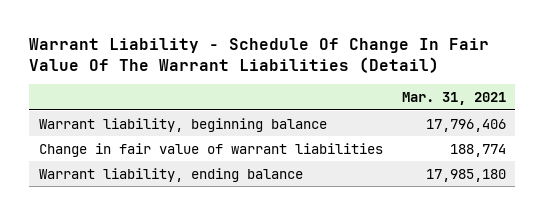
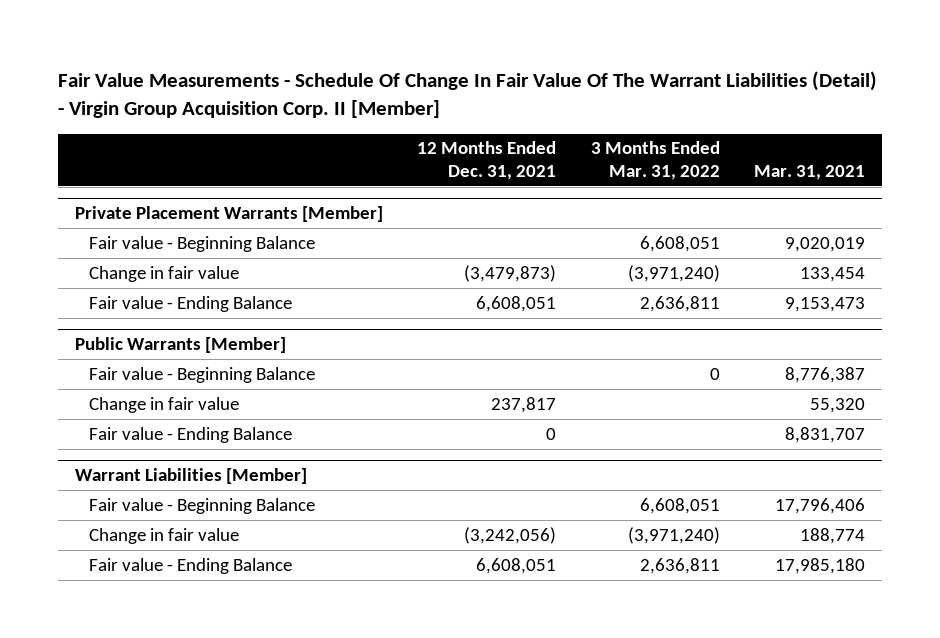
- Warrant Liability - Schedule Of Change In Fair Value Of The Warrant Liabilities (Detail)
+ Fair Value Measurements - Schedule Of Change In Fair Value Of The Warrant Liabilities (Detail) - Virgin Group Acquisition Corp. II [Member]
- | Mar. 31, 2021
+ | 12 Months Ended Dec. 31, 2021 | 3 Months Ended Mar. 31, 2022 | Mar. 31, 2021
- Warrant liability, beginning balance | 17,796,406
- Change in fair value of warrant liabilities | 188,774
- Warrant liability, ending balance | 17,985,180
+ Private Placement Warrants [Member]
+ Fair value - Beginning Balance | | 6,608,051 | 9,020,019
+ Change in fair value | (3,479,873) | (3,971,240) | 133,454
+ Fair value - Ending Balance | 6,608,051 | 2,636,811 | 9,153,473
+ Public Warrants [Member]
+ Fair value - Beginning Balance | | 0 | 8,776,387
+ Change in fair value | 237,817 | | 55,320
+ Fair value - Ending Balance | 0 | | 8,831,707
+ Warrant Liabilities [Member]
+ Fair value - Beginning Balance | | 6,608,051 | 17,796,406
+ Change in fair value | (3,242,056) | (3,971,240) | 188,774
+ Fair value - Ending Balance | 6,608,051 | 2,636,811 | 17,985,180

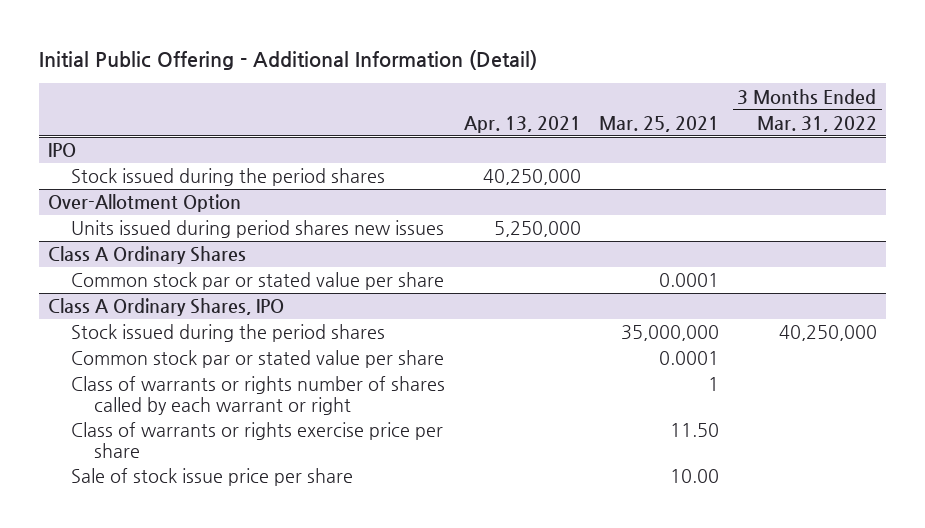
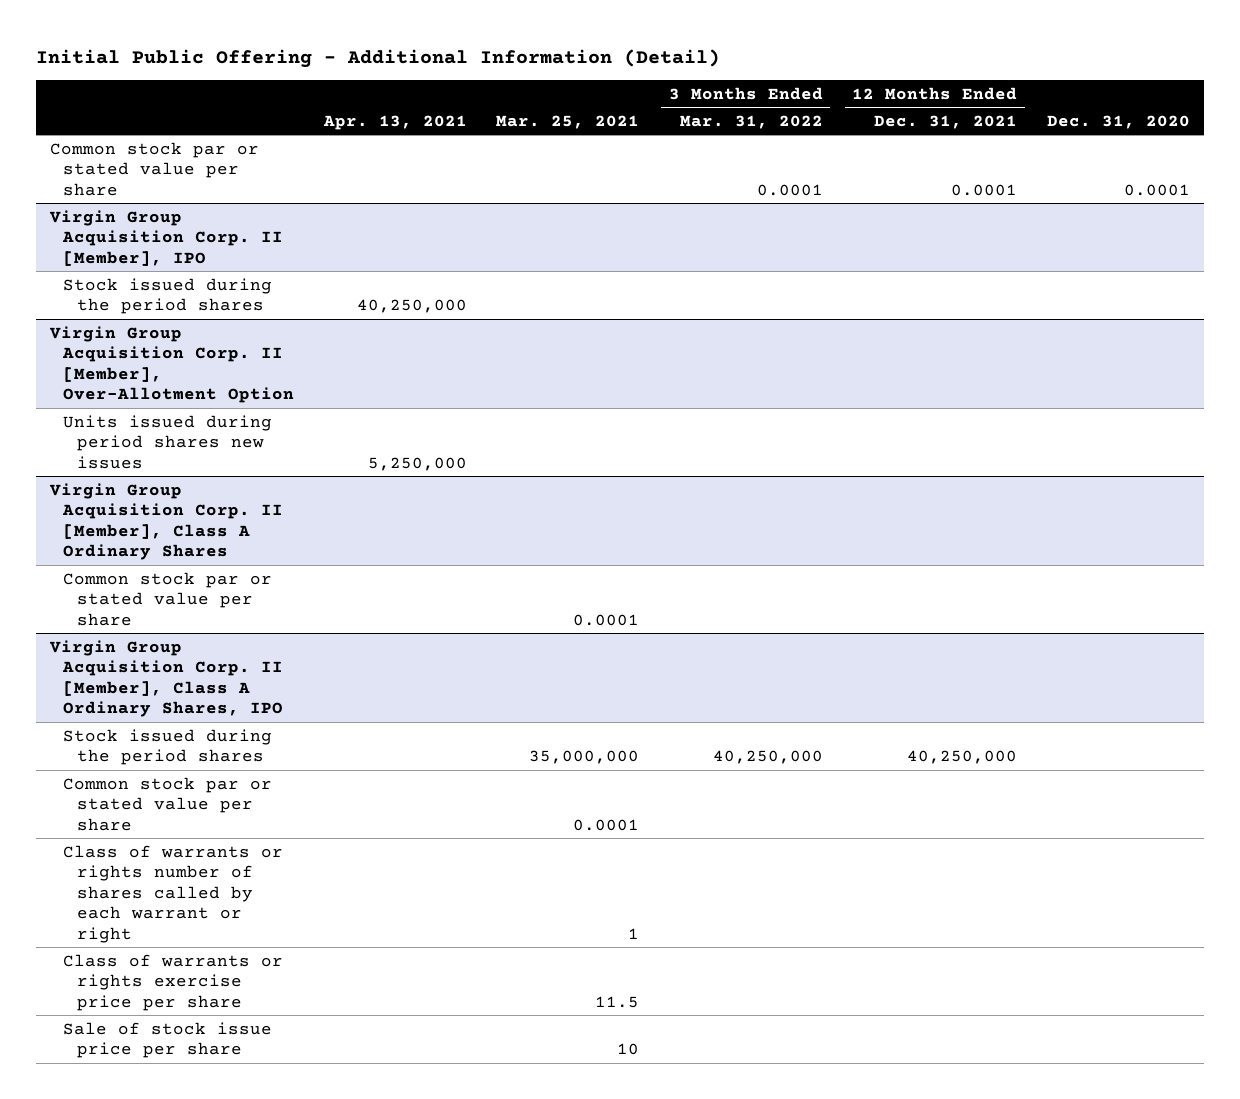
- | Apr. 13, 2021 | Mar. 25, 2021 | 3 Months Ended Mar. 31, 2022
+ | Apr. 13, 2021 | Mar. 25, 2021 | 3 Months Ended Mar. 31, 2022 | 12 Months Ended Dec. 31, 2021 | Dec. 31, 2020
- IPO
+ Common stock par or stated value per share | | | 0.0001 | 0.0001 | 0.0001
+ Virgin Group Acquisition Corp. II [Member], IPO
- Over-Allotment Option
+ Virgin Group Acquisition Corp. II [Member], Over-Allotment Option
- Class A Ordinary Shares
+ Virgin Group Acquisition Corp. II [Member], Class A Ordinary Shares
- Class A Ordinary Shares, IPO
+ Virgin Group Acquisition Corp. II [Member], Class A Ordinary Shares, IPO
- Class of warrants or rights exercise price per share | | 11.50 |
- Sale of stock issue price per share | | 10.00 |
+ Class of warrants or rights exercise price per share | | 11.5 | | |
+ Sale of stock issue price per share | | 10 | | |

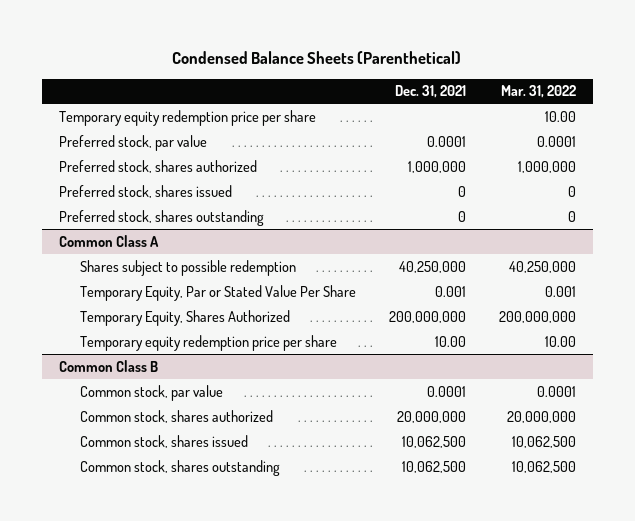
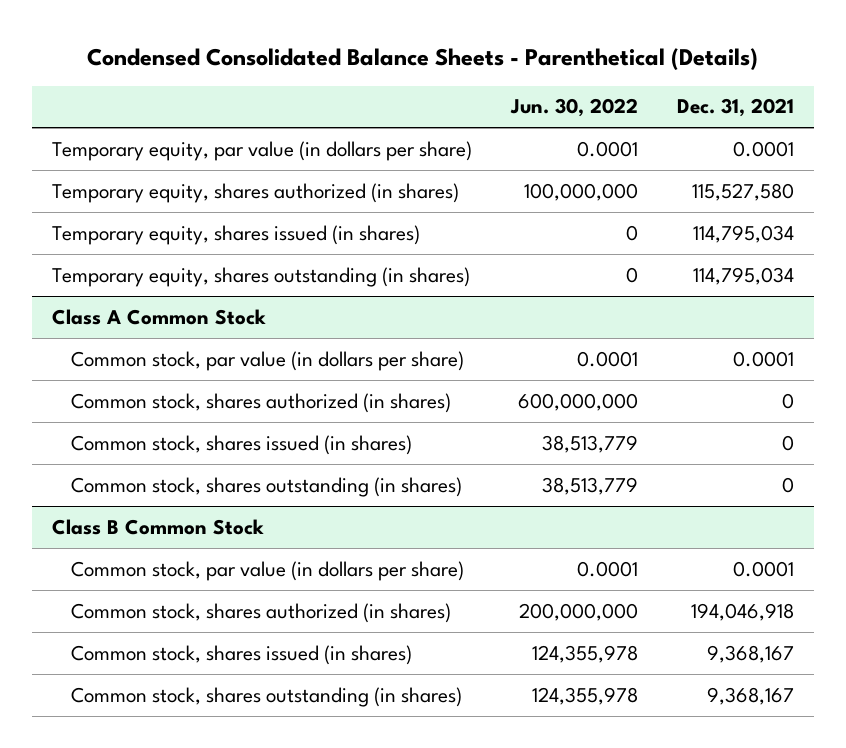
- Condensed Balance Sheets (Parenthetical)
+ Condensed Consolidated Balance Sheets - Parenthetical (Details)
- | Dec. 31, 2021 | Mar. 31, 2022
+ | Jun. 30, 2022 | Dec. 31, 2021
- Temporary equity redemption price per share | | 10.00
- Preferred stock, par value | 0.0001 | 0.0001
- Preferred stock, shares authorized | 1,000,000 | 1,000,000
- Preferred stock, shares issued | 0 | 0
- Preferred stock, shares outstanding | 0 | 0
- Common Class A
- Shares subject to possible redemption | 40,250,000 | 40,250,000
- Temporary Equity, Par or Stated Value Per Share | 0.001 | 0.001
- Temporary Equity, Shares Authorized | 200,000,000 | 200,000,000
- Temporary equity redemption price per share | 10.00 | 10.00
- Common Class B
- Common stock, par value | 0.0001 | 0.0001
- Common stock, shares authorized | 20,000,000 | 20,000,000
- Common stock, shares issued | 10,062,500 | 10,062,500
- Common stock, shares outstanding | 10,062,500 | 10,062,500
+ Temporary equity, par value (in dollars per share) | 0.0001 | 0.0001
+ Temporary equity, shares authorized (in shares) | 100,000,000 | 115,527,580
+ Temporary equity, shares issued (in shares) | 0 | 114,795,034
+ Temporary equity, shares outstanding (in shares) | 0 | 114,795,034
+ Class A Common Stock
+ Common stock, par value (in dollars per share) | 0.0001 | 0.0001
+ Common stock, shares authorized (in shares) | 600,000,000 | 0
+ Common stock, shares issued (in shares) | 38,513,779 | 0
+ Common stock, shares outstanding (in shares) | 38,513,779 | 0
+ Class B Common Stock
+ Common stock, par value (in dollars per share) | 0.0001 | 0.0001
+ Common stock, shares authorized (in shares) | 200,000,000 | 194,046,918
+ Common stock, shares issued (in shares) | 124,355,978 | 9,368,167
+ Common stock, shares outstanding (in shares) | 124,355,978 | 9,368,167

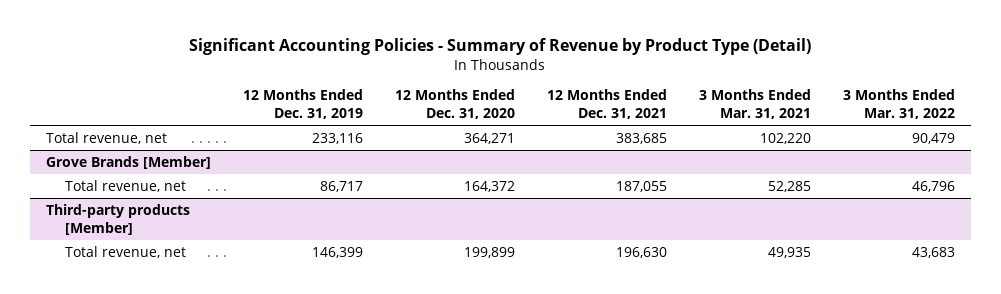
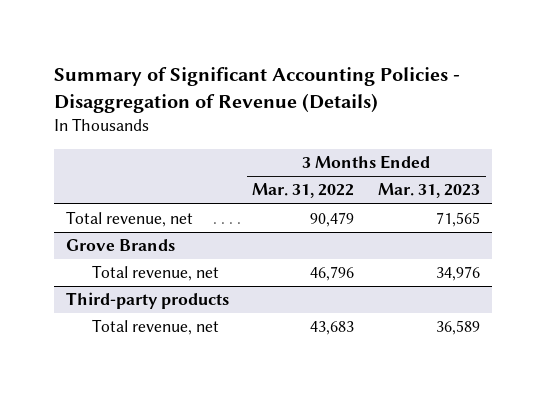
- Significant Accounting Policies - Summary of Revenue by Product Type (Detail)
+ Summary of Significant Accounting Policies - Disaggregation of Revenue (Details)
- | 12 Months Ended Dec. 31, 2019 | 12 Months Ended Dec. 31, 2020 | 12 Months Ended Dec. 31, 2021 | 3 Months Ended Mar. 31, 2021 | 3 Months Ended Mar. 31, 2022
+ | 3 Months Ended Mar. 31, 2022 | 3 Months Ended Mar. 31, 2023
- Grove Brands [Member]
+ Grove Brands
- Third-party products [Member]
+ Third-party products

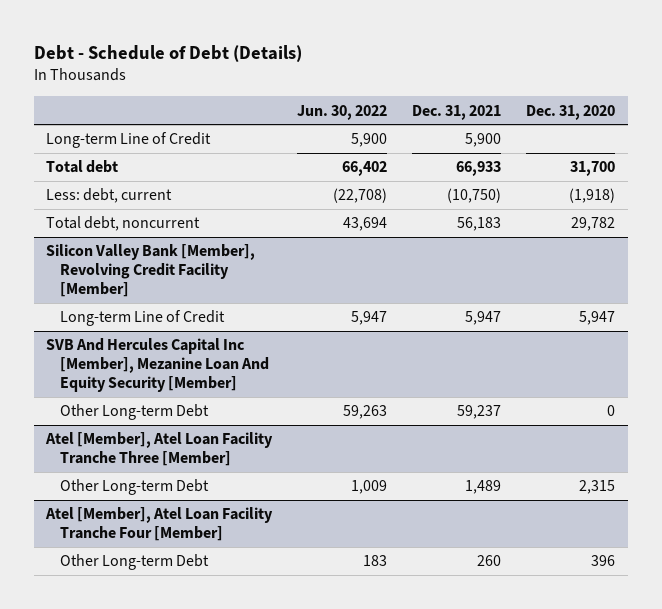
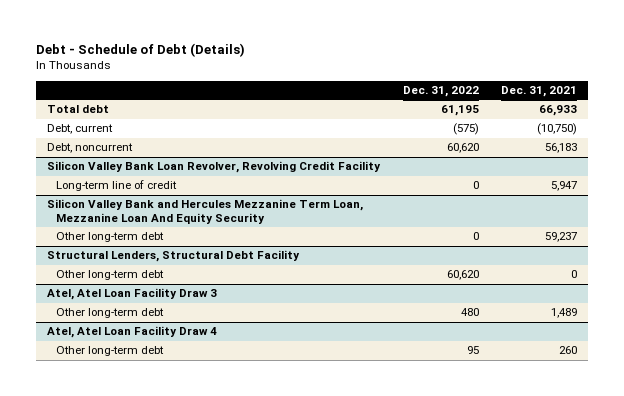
- | Jun. 30, 2022 | Dec. 31, 2021 | Dec. 31, 2020
+ | Dec. 31, 2022 | Dec. 31, 2021
- Long-term Line of Credit | 5,900 | 5,900 |
- Less: debt, current | (22,708) | (10,750) | (1,918)
- Total debt, noncurrent | 43,694 | 56,183 | 29,782
- Silicon Valley Bank [Member], Revolving Credit Facility [Member]
- Long-term Line of Credit | 5,947 | 5,947 | 5,947
- SVB And Hercules Capital Inc [Member], Mezanine Loan And Equity Security [Member]
- Other Long-term Debt | 59,263 | 59,237 | 0
- Atel [Member], Atel Loan Facility Tranche Three [Member]
- Other Long-term Debt | 1,009 | 1,489 | 2,315
- Atel [Member], Atel Loan Facility Tranche Four [Member]
- Other Long-term Debt | 183 | 260 | 396
+ Debt, current | (575) | (10,750)
+ Debt, noncurrent | 60,620 | 56,183
+ Silicon Valley Bank Loan Revolver, Revolving Credit Facility
+ Long-term line of credit | 0 | 5,947
+ Silicon Valley Bank and Hercules Mezzanine Term Loan, Mezzanine Loan And Equity Security
+ Other long-term debt | 0 | 59,237
+ Structural Lenders, Structural Debt Facility
+ Other long-term debt | 60,620 | 0
+ Atel, Atel Loan Facility Draw 3
+ Other long-term debt | 480 | 1,489
+ Atel, Atel Loan Facility Draw 4
+ Other long-term debt | 95 | 260

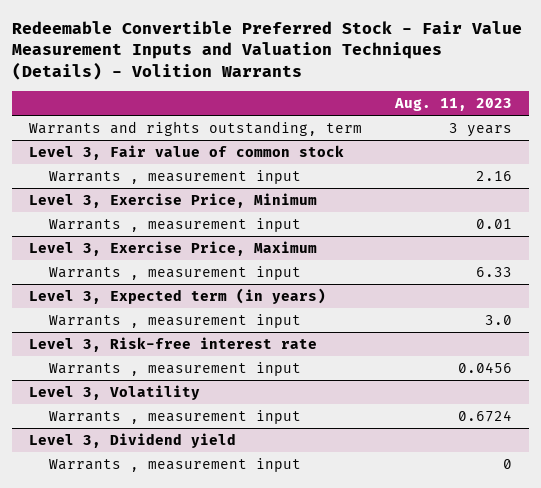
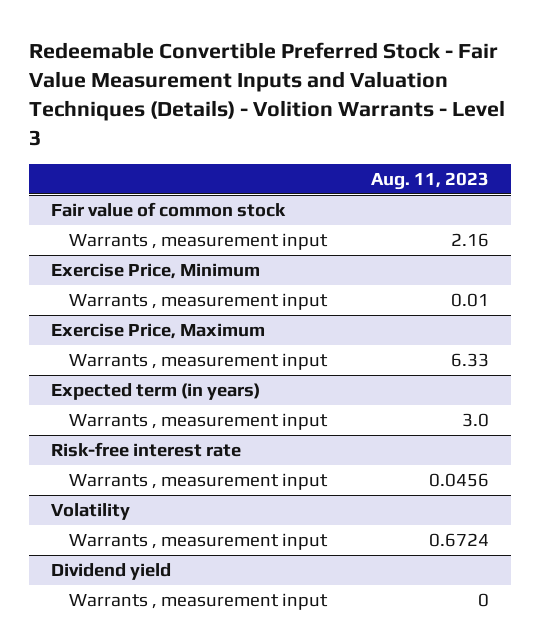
- Redeemable Convertible Preferred Stock - Fair Value Measurement Inputs and Valuation Techniques (Details) - Volition Warrants
+ Redeemable Convertible Preferred Stock - Fair Value Measurement Inputs and Valuation Techniques (Details) - Volition Warrants - Level 3
- Warrants and rights outstanding, term | 3 years
- Level 3, Fair value of common stock
+ Fair value of common stock
- Level 3, Exercise Price, Minimum
+ Exercise Price, Minimum
- Level 3, Exercise Price, Maximum
+ Exercise Price, Maximum
- Level 3, Expected term (in years)
+ Expected term (in years)
- Level 3, Risk-free interest rate
+ Risk-free interest rate
- Level 3, Volatility
+ Volatility
- Level 3, Dividend yield
+ Dividend yield

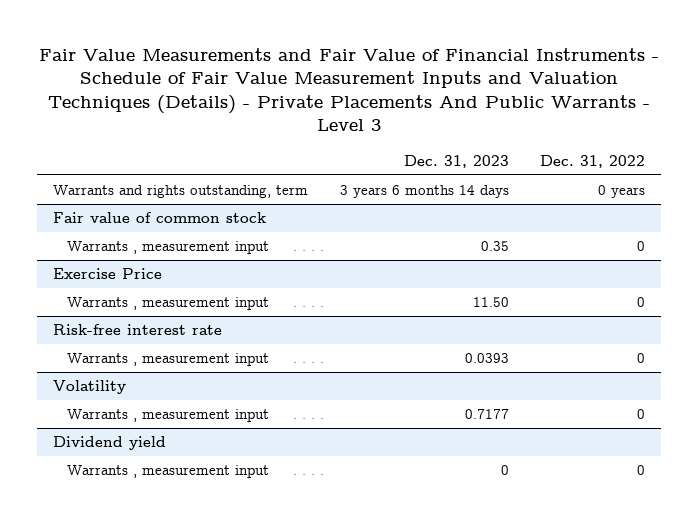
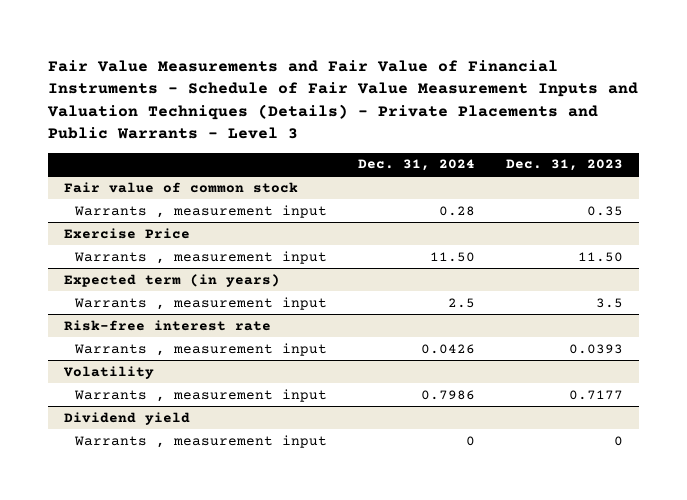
- Fair Value Measurements and Fair Value of Financial Instruments - Schedule of Fair Value Measurement Inputs and Valuation Techniques (Details) - Private Placements And Public Warrants - Level 3
+ Fair Value Measurements and Fair Value of Financial Instruments - Schedule of Fair Value Measurement Inputs and Valuation Techniques (Details) - Private Placements and Public Warrants - Level 3
- | Dec. 31, 2023 | Dec. 31, 2022
+ | Dec. 31, 2024 | Dec. 31, 2023
- Warrants and rights outstanding, term | 3 years 6 months 14 days | 0 years
+ Expected term (in years)
+ Warrants , measurement input | 2.5 | 3.5

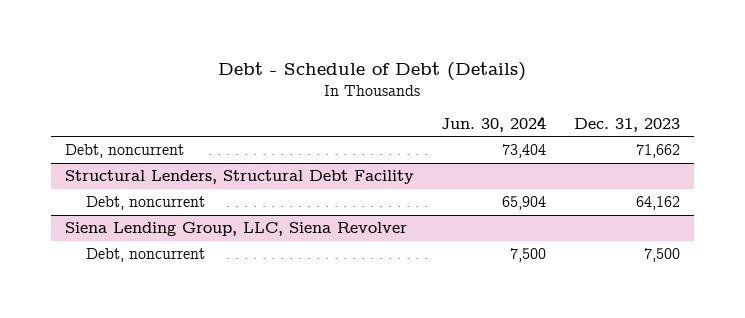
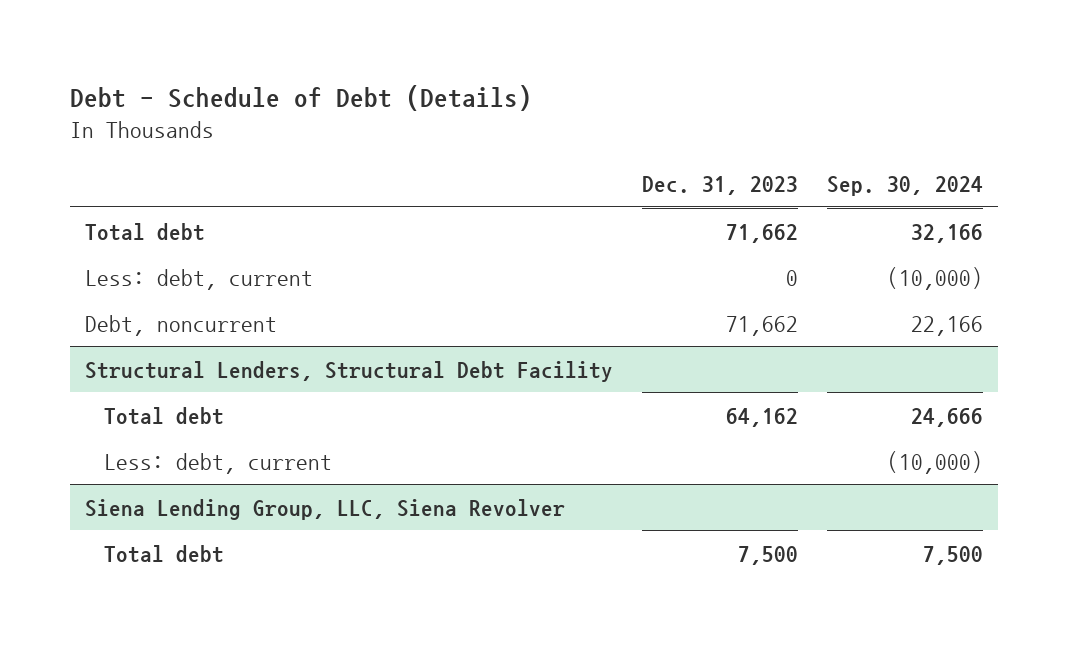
- | Jun. 30, 2024 | Dec. 31, 2023
+ | Dec. 31, 2023 | Sep. 30, 2024
+ Total debt | 71,662 | 32,166
+ Less: debt, current | 0 | (10,000)
@ Structural Lenders, Structural Debt Facility
- Debt, noncurrent | 65,904 | 64,162
+ Total debt | 64,162 | 24,666
+ Less: debt, current | | (10,000)
@ Siena Lending Group, LLC, Siena Revolver
- Debt, noncurrent | 7,500 | 7,500
+ Total debt | 7,500 | 7,500

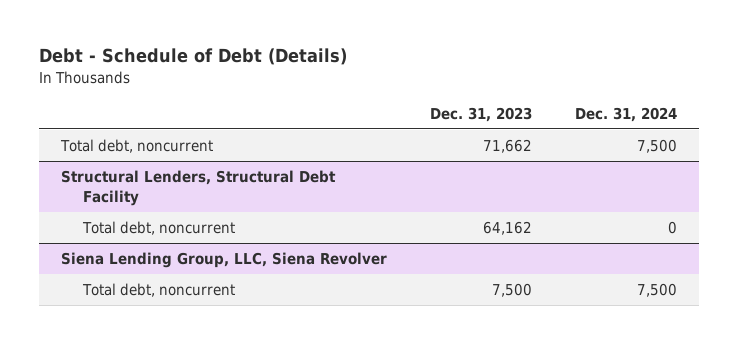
- | Dec. 31, 2023 | Sep. 30, 2024
+ | Dec. 31, 2023 | Dec. 31, 2024
- Total debt | 71,662 | 32,166
- Less: debt, current | 0 | (10,000)
- Debt, noncurrent | 71,662 | 22,166
+ Total debt, noncurrent | 71,662 | 7,500
@ Structural Lenders, Structural Debt Facility
- Total debt | 64,162 | 24,666
- Less: debt, current | | (10,000)
+ Total debt, noncurrent | 64,162 | 0
@ Siena Lending Group, LLC, Siena Revolver
- Total debt | 7,500 | 7,500
+ Total debt, noncurrent | 7,500 | 7,500

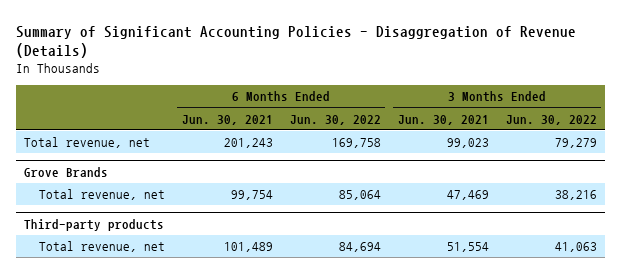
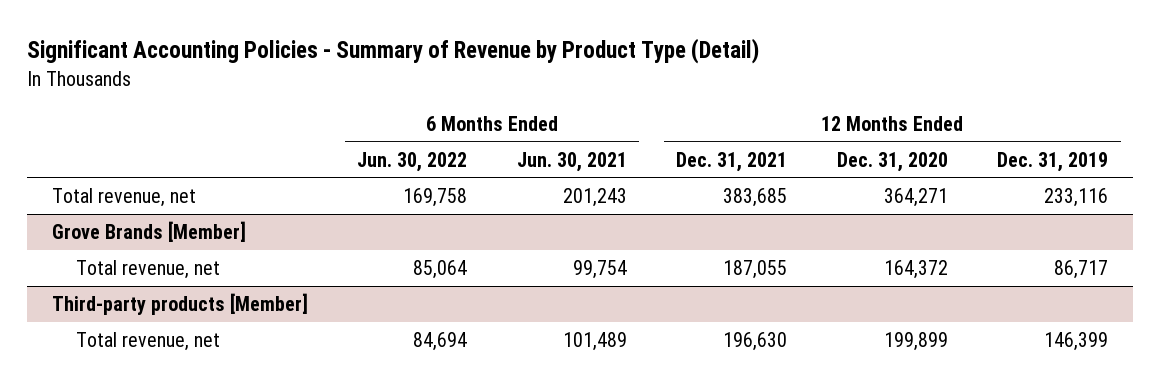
- Summary of Significant Accounting Policies - Disaggregation of Revenue (Details)
+ Significant Accounting Policies - Summary of Revenue by Product Type (Detail)
- | 6 Months Ended Jun. 30, 2021 | 6 Months Ended Jun. 30, 2022 | 3 Months Ended Jun. 30, 2021 | 3 Months Ended Jun. 30, 2022
+ | 6 Months Ended Jun. 30, 2022 | 6 Months Ended Jun. 30, 2021 | 12 Months Ended Dec. 31, 2021 | 12 Months Ended Dec. 31, 2020 | 12 Months Ended Dec. 31, 2019
- Grove Brands
+ Grove Brands [Member]
- Third-party products
+ Third-party products [Member]

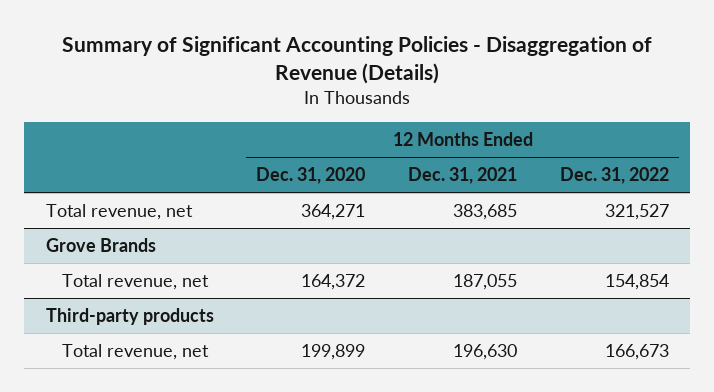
- Significant Accounting Policies - Summary of Revenue by Product Type (Detail)
+ Summary of Significant Accounting Policies - Disaggregation of Revenue (Details)
- | 6 Months Ended Jun. 30, 2022 | 6 Months Ended Jun. 30, 2021 | 12 Months Ended Dec. 31, 2021 | 12 Months Ended Dec. 31, 2020 | 12 Months Ended Dec. 31, 2019
+ | 12 Months Ended Dec. 31, 2020 | 12 Months Ended Dec. 31, 2021 | 12 Months Ended Dec. 31, 2022
- Grove Brands [Member]
+ Grove Brands
- Third-party products [Member]
+ Third-party products

